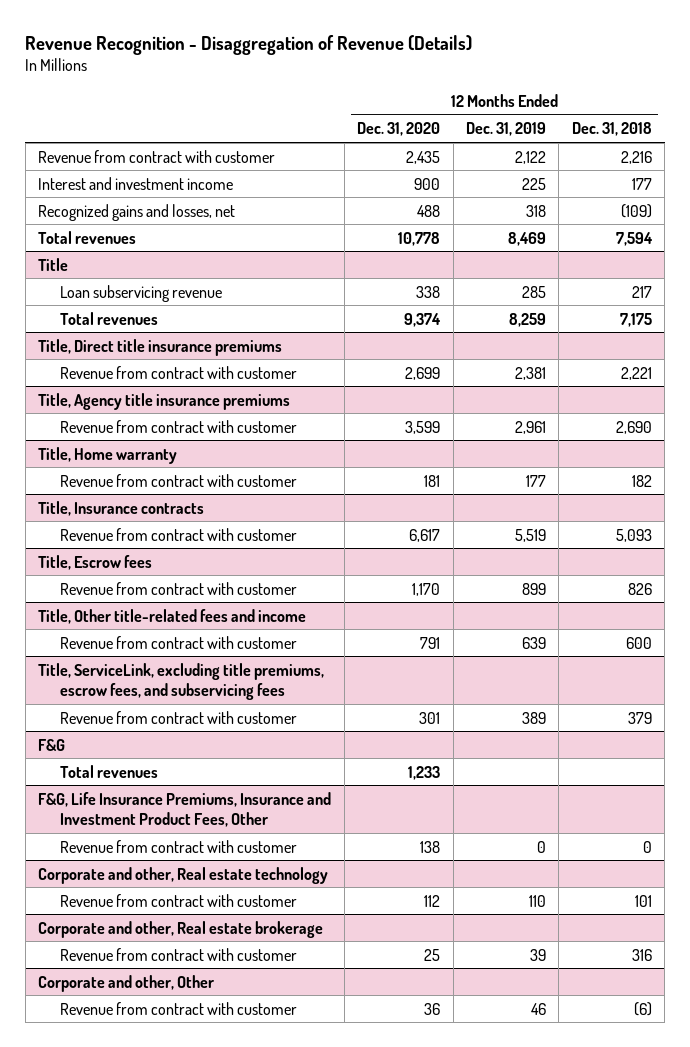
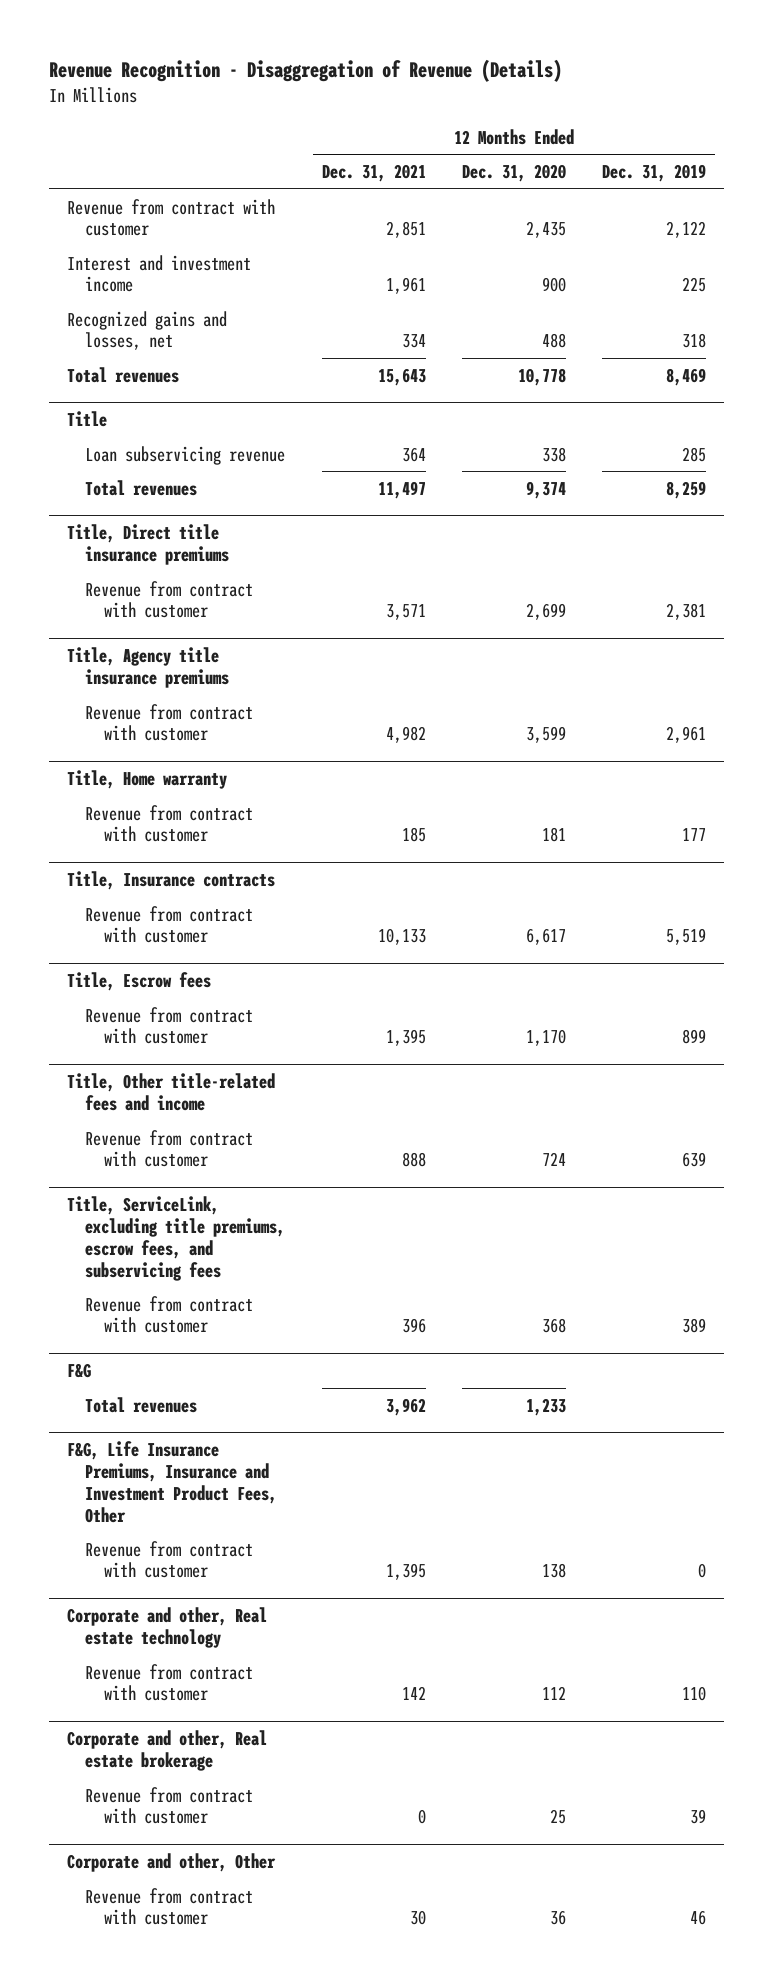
- | 12 Months Ended Dec. 31, 2020 | 12 Months Ended Dec. 31, 2019 | 12 Months Ended Dec. 31, 2018
+ | 12 Months Ended Dec. 31, 2021 | 12 Months Ended Dec. 31, 2020 | 12 Months Ended Dec. 31, 2019
@ Title, Other title-related fees and income
- Revenue from contract with customer | 791 | 639 | 600
+ Revenue from contract with customer | 888 | 724 | 639
@ Title, ServiceLink, excluding title premiums, escrow fees, and subservicing fees
- Revenue from contract with customer | 301 | 389 | 379
+ Revenue from contract with customer | 396 | 368 | 389

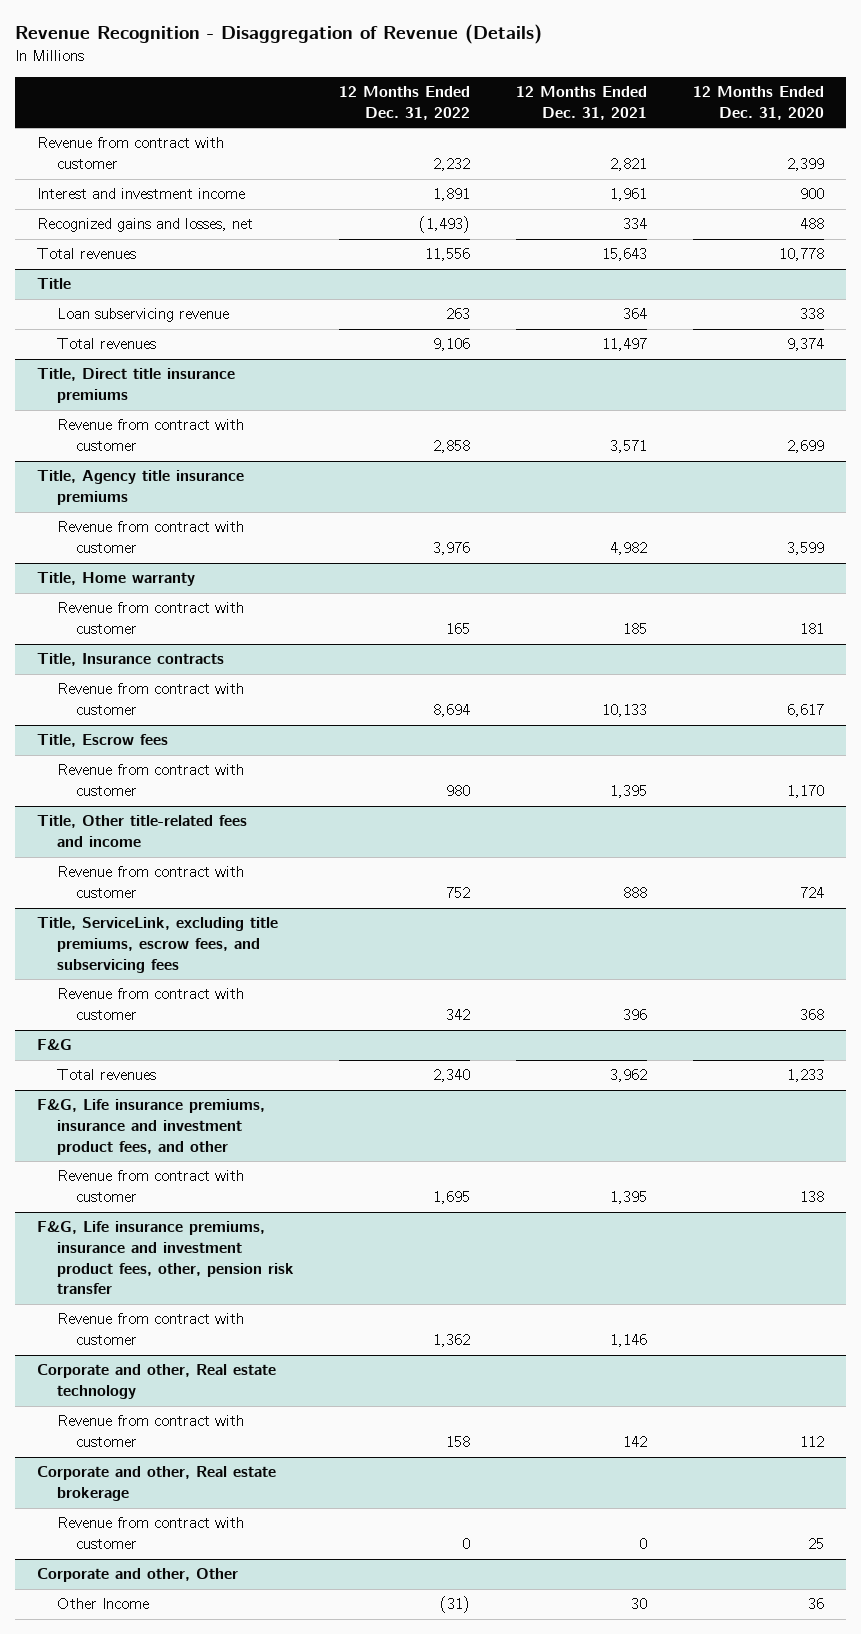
- | 12 Months Ended Dec. 31, 2021 | 12 Months Ended Dec. 31, 2020 | 12 Months Ended Dec. 31, 2019
+ | 12 Months Ended Dec. 31, 2022 | 12 Months Ended Dec. 31, 2021 | 12 Months Ended Dec. 31, 2020
- Revenue from contract with customer | 2,851 | 2,435 | 2,122
+ Revenue from contract with customer | 2,232 | 2,821 | 2,399
- F&G, Life Insurance Premiums, Insurance and Investment Product Fees, Other
+ F&G, Life insurance premiums, insurance and investment product fees, and other
+ F&G, Life insurance premiums, insurance and investment product fees, other, pension risk transfer
+ Revenue from contract with customer | 1,362 | 1,146 |
@ Corporate and other, Other
- Revenue from contract with customer | 30 | 36 | 46
+ Other Income | (31) | 30 | 36

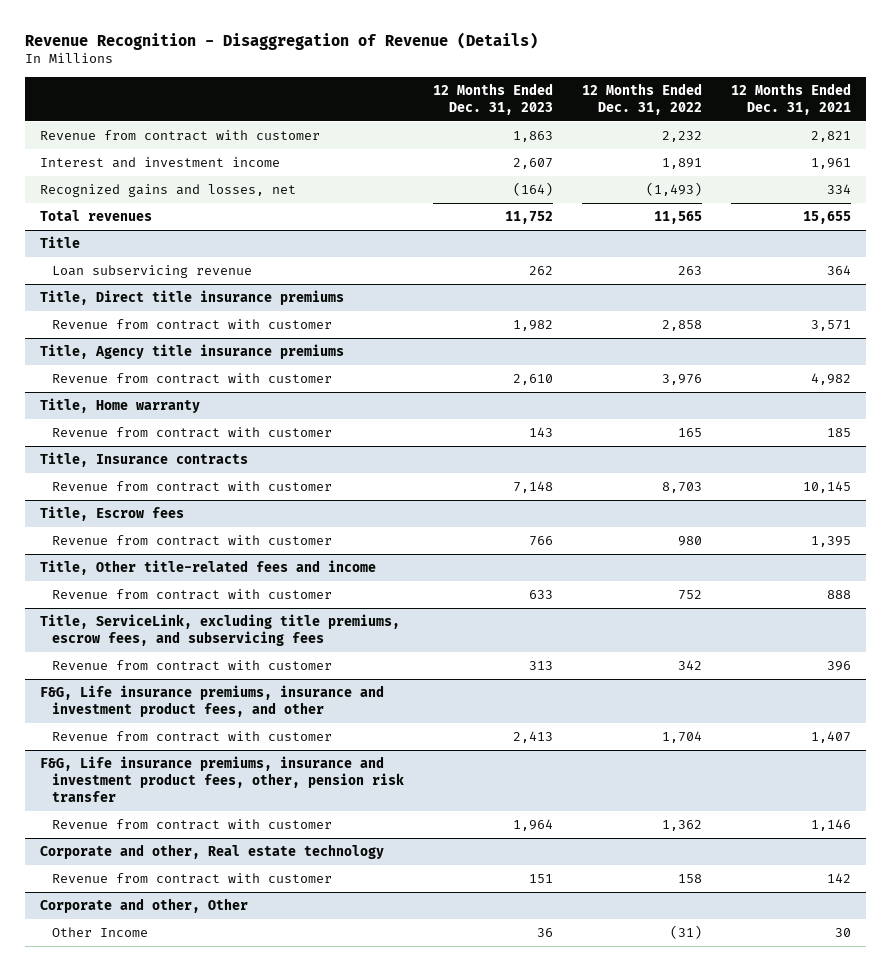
- | 12 Months Ended Dec. 31, 2022 | 12 Months Ended Dec. 31, 2021 | 12 Months Ended Dec. 31, 2020
+ | 12 Months Ended Dec. 31, 2023 | 12 Months Ended Dec. 31, 2022 | 12 Months Ended Dec. 31, 2021
- Total revenues | 11,556 | 15,643 | 10,778
+ Total revenues | 11,752 | 11,565 | 15,655
@ Title
- Total revenues | 9,106 | 11,497 | 9,374
@ Title, Insurance contracts
- Revenue from contract with customer | 8,694 | 10,133 | 6,617
+ Revenue from contract with customer | 7,148 | 8,703 | 10,145
- F&G
- Total revenues | 2,340 | 3,962 | 1,233
@ F&G, Life insurance premiums, insurance and investment product fees, and other
- Revenue from contract with customer | 1,695 | 1,395 | 138
+ Revenue from contract with customer | 2,413 | 1,704 | 1,407
- Corporate and other, Real estate brokerage
- Revenue from contract with customer | 0 | 0 | 25

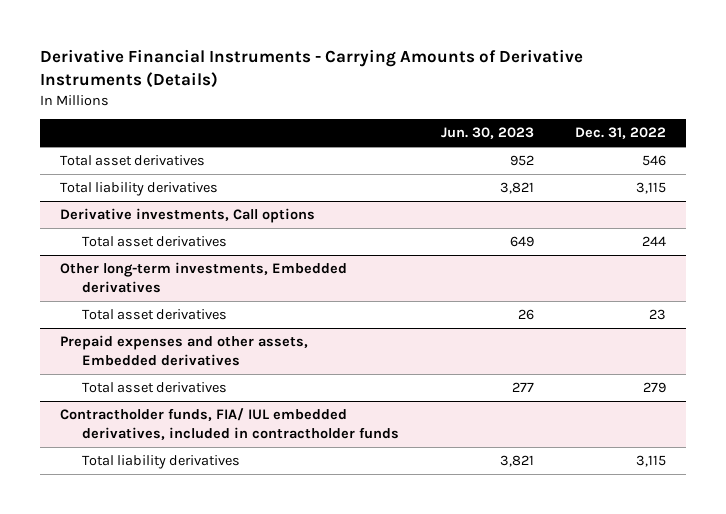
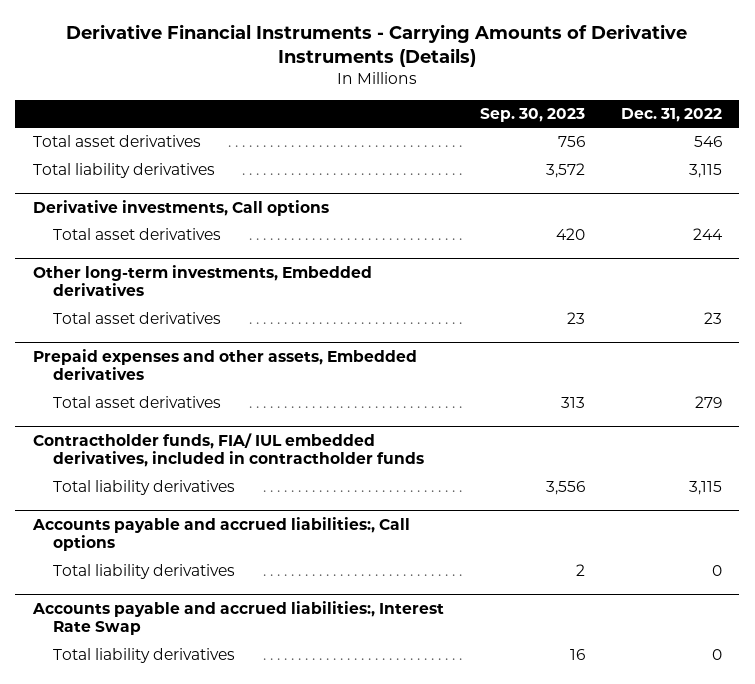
- | Jun. 30, 2023 | Dec. 31, 2022
+ | Sep. 30, 2023 | Dec. 31, 2022
+ Accounts payable and accrued liabilities:, Call options
+ Total liability derivatives | 2 | 0
+ Accounts payable and accrued liabilities:, Interest Rate Swap
+ Total liability derivatives | 16 | 0

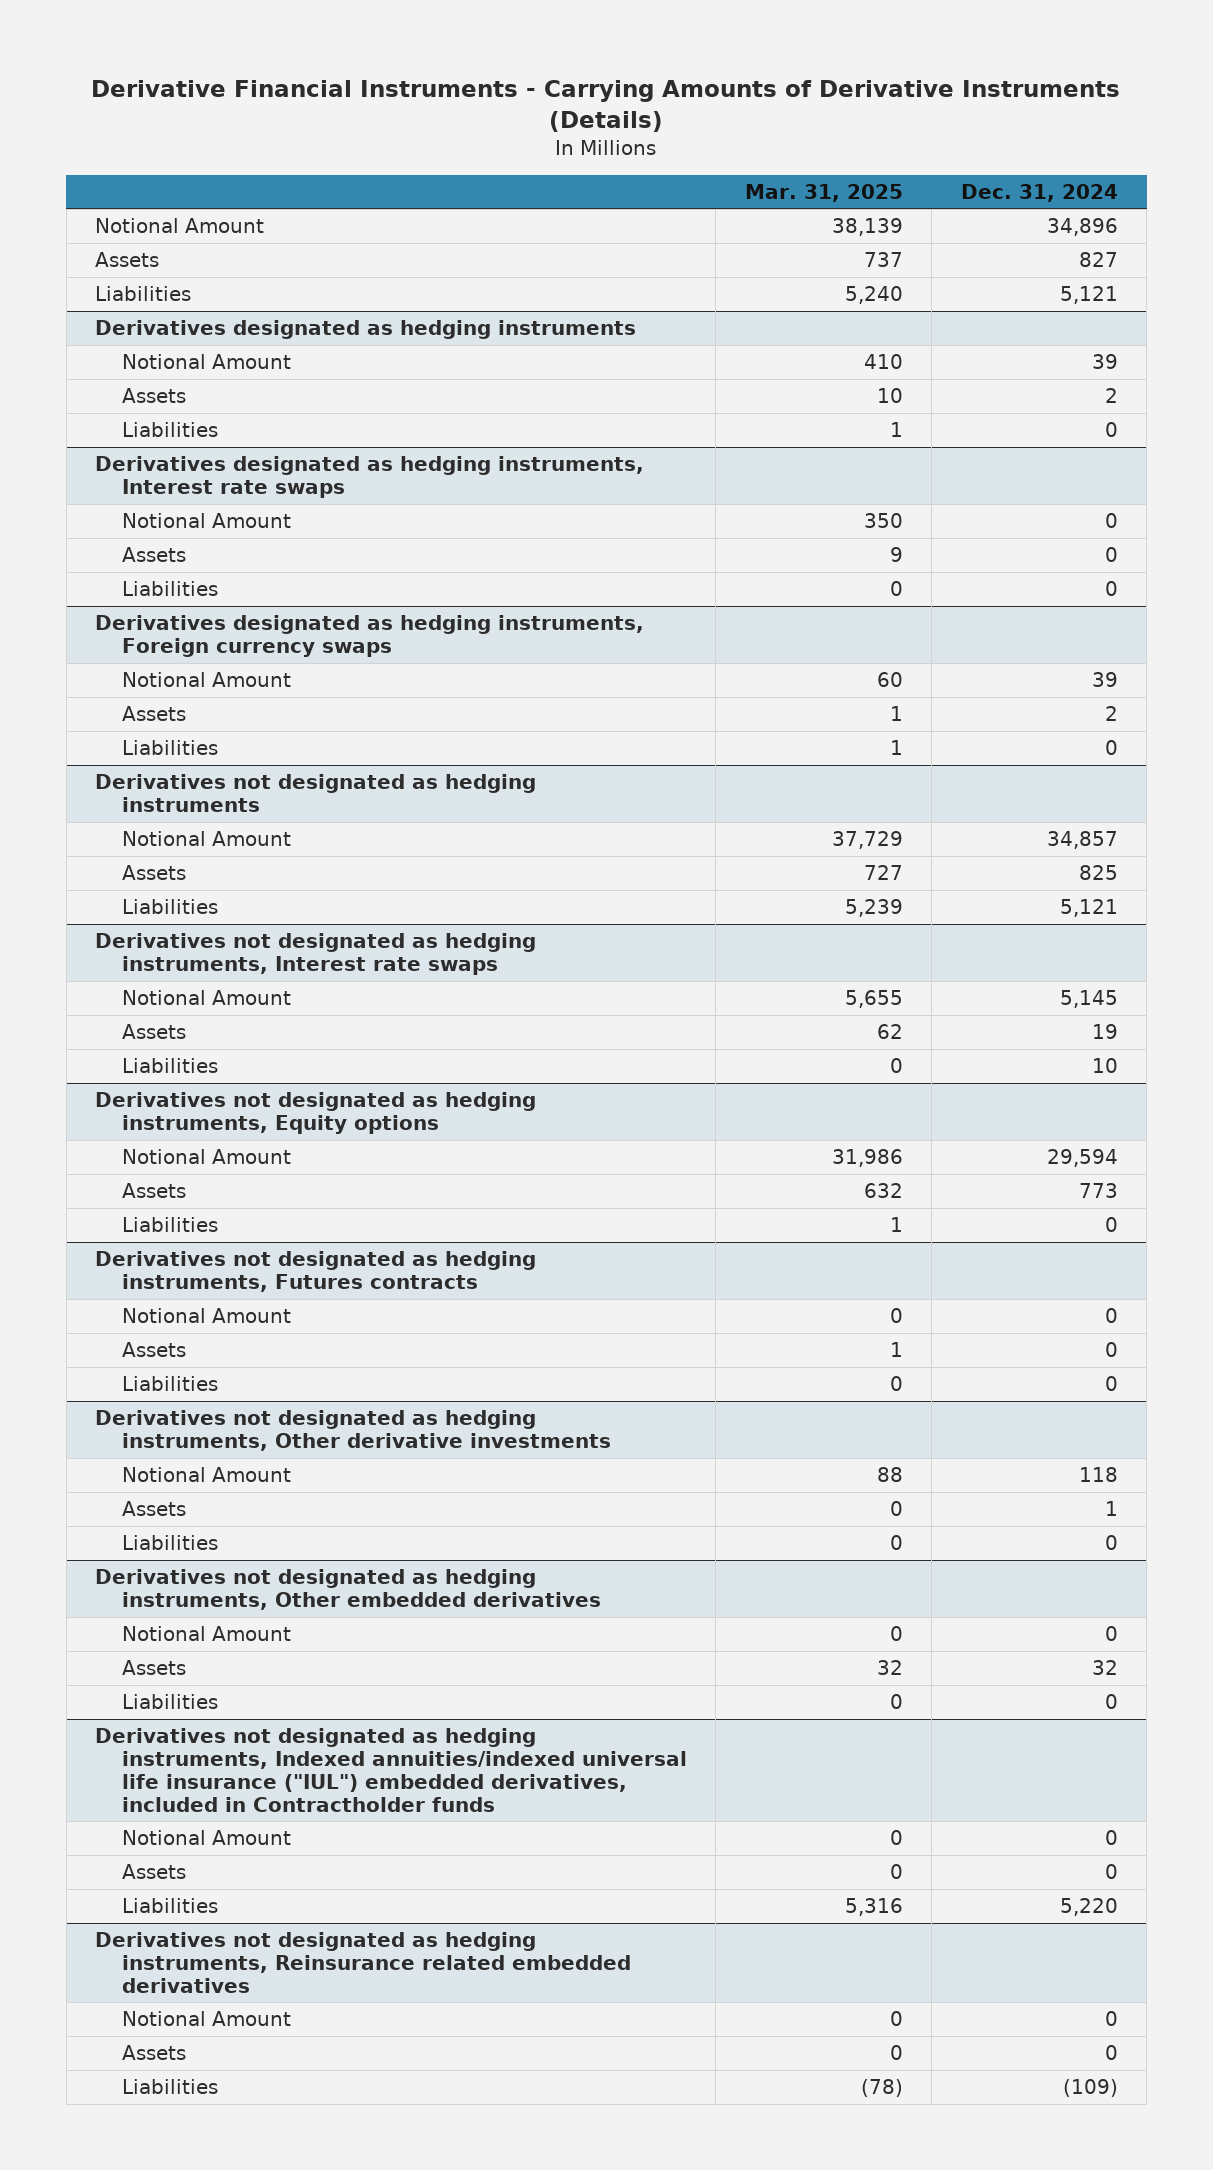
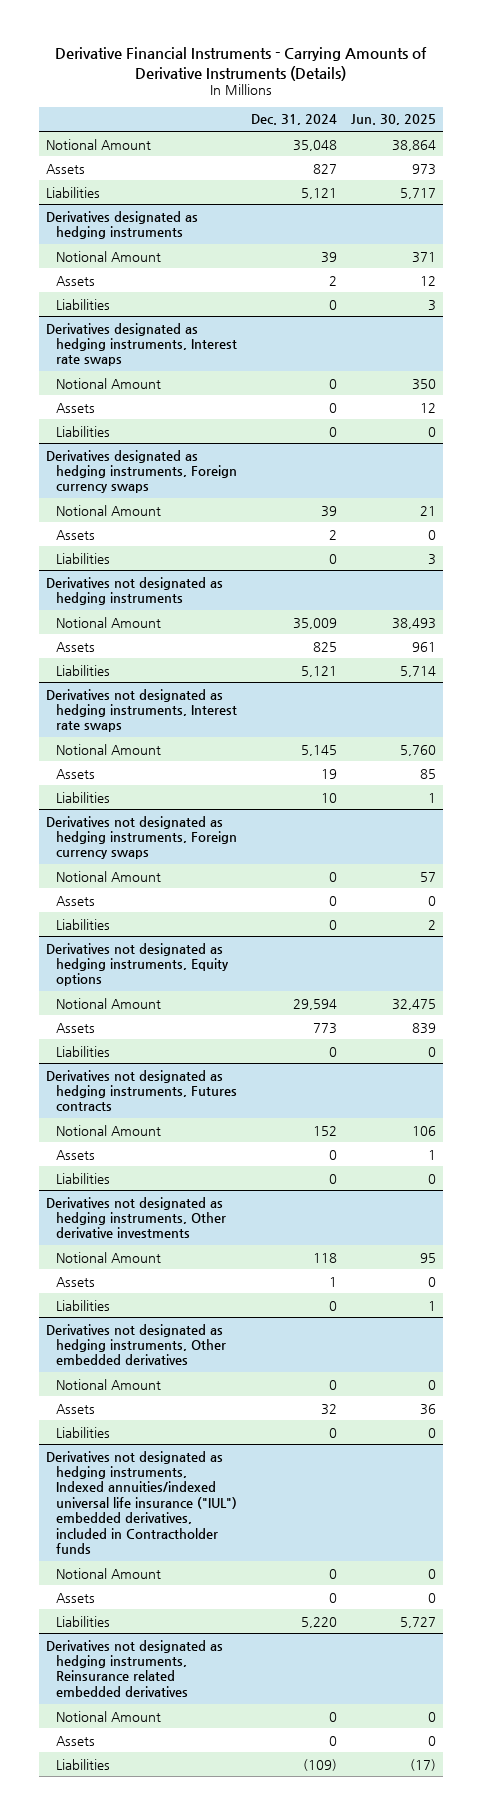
- | Mar. 31, 2025 | Dec. 31, 2024
+ | Dec. 31, 2024 | Jun. 30, 2025
- Notional Amount | 38,139 | 34,896
+ Notional Amount | 35,048 | 38,864
@ Derivatives not designated as hedging instruments
- Notional Amount | 37,729 | 34,857
+ Notional Amount | 35,009 | 38,493
+ Derivatives not designated as hedging instruments, Foreign currency swaps
+ Notional Amount | 0 | 57
+ Assets | 0 | 0
+ Liabilities | 0 | 2
@ Derivatives not designated as hedging instruments, Futures contracts
- Notional Amount | 0 | 0
+ Notional Amount | 152 | 106

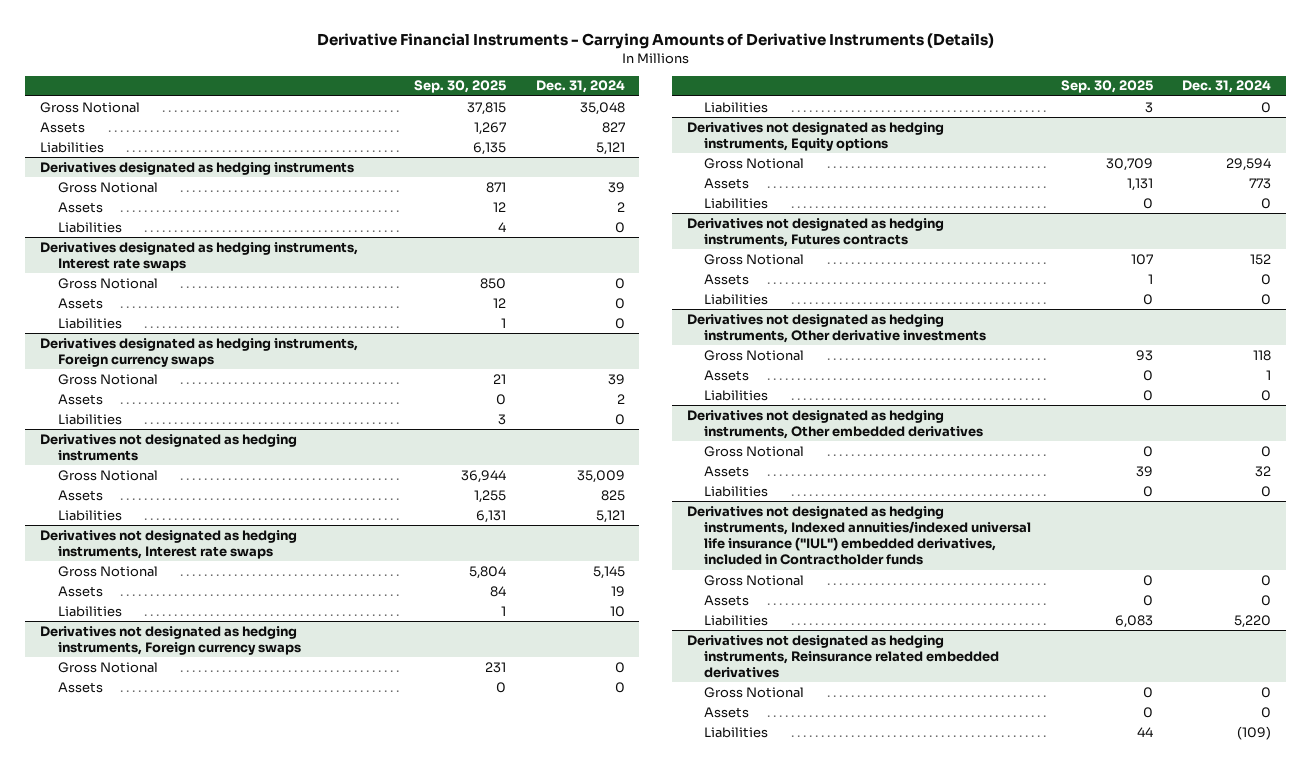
- | Dec. 31, 2024 | Jun. 30, 2025
+ | Sep. 30, 2025 | Dec. 31, 2024
- Notional Amount | 35,048 | 38,864
+ Gross Notional | 37,815 | 35,048
@ Derivatives designated as hedging instruments
- Notional Amount | 39 | 371
+ Gross Notional | 871 | 39
@ Derivatives designated as hedging instruments, Interest rate swaps
- Notional Amount | 0 | 350
+ Gross Notional | 850 | 0
@ Derivatives designated as hedging instruments, Foreign currency swaps
- Notional Amount | 39 | 21
+ Gross Notional | 21 | 39
@ Derivatives not designated as hedging instruments
- Notional Amount | 35,009 | 38,493
+ Gross Notional | 36,944 | 35,009
@ Derivatives not designated as hedging instruments, Interest rate swaps
- Notional Amount | 5,145 | 5,760
+ Gross Notional | 5,804 | 5,145
@ Derivatives not designated as hedging instruments, Foreign currency swaps
- Notional Amount | 0 | 57
+ Gross Notional | 231 | 0
@ Derivatives not designated as hedging instruments, Equity options
- Notional Amount | 29,594 | 32,475
+ Gross Notional | 30,709 | 29,594
@ Derivatives not designated as hedging instruments, Futures contracts
- Notional Amount | 152 | 106
+ Gross Notional | 107 | 152
@ Derivatives not designated as hedging instruments, Other derivative investments
- Notional Amount | 118 | 95
+ Gross Notional | 93 | 118
@ Derivatives not designated as hedging instruments, Other embedded derivatives
- Notional Amount | 0 | 0
+ Gross Notional | 0 | 0
@ Derivatives not designated as hedging instruments, Indexed annuities/indexed universal life insurance ("IUL") embedded derivatives, included in Contractholder funds
- Notional Amount | 0 | 0
+ Gross Notional | 0 | 0
@ Derivatives not designated as hedging instruments, Reinsurance related embedded derivatives
- Notional Amount | 0 | 0
+ Gross Notional | 0 | 0

